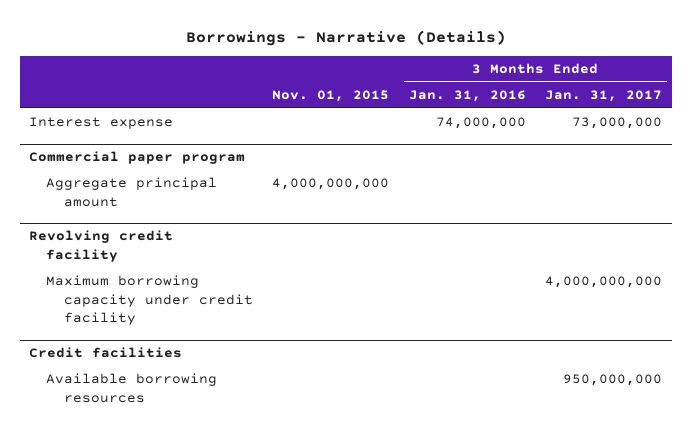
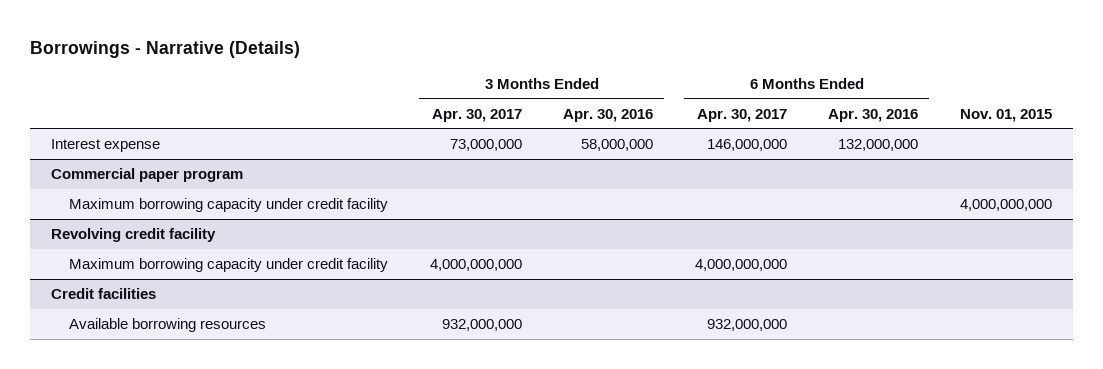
- | Nov. 01, 2015 | 3 Months Ended Jan. 31, 2016 | 3 Months Ended Jan. 31, 2017
+ | 3 Months Ended Apr. 30, 2017 | 3 Months Ended Apr. 30, 2016 | 6 Months Ended Apr. 30, 2017 | 6 Months Ended Apr. 30, 2016 | Nov. 01, 2015
@ Commercial paper program
- Aggregate principal amount | 4,000,000,000 | |
+ Maximum borrowing capacity under credit facility | | | | | 4,000,000,000

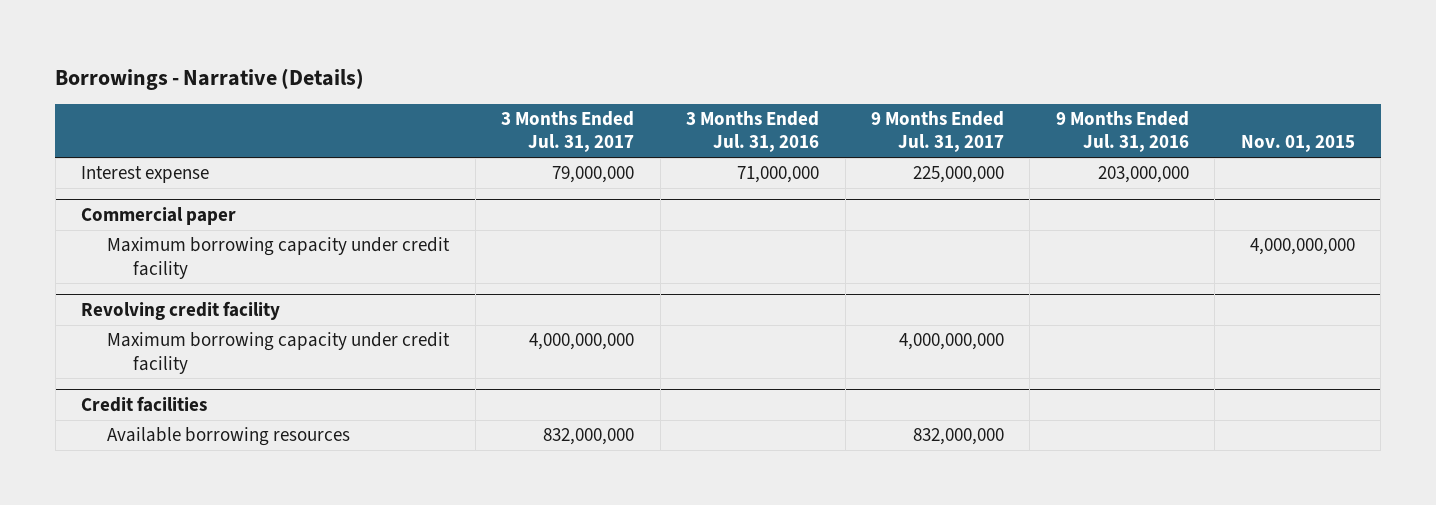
- | 3 Months Ended Apr. 30, 2017 | 3 Months Ended Apr. 30, 2016 | 6 Months Ended Apr. 30, 2017 | 6 Months Ended Apr. 30, 2016 | Nov. 01, 2015
+ | 3 Months Ended Jul. 31, 2017 | 3 Months Ended Jul. 31, 2016 | 9 Months Ended Jul. 31, 2017 | 9 Months Ended Jul. 31, 2016 | Nov. 01, 2015
- Commercial paper program
+ Commercial paper

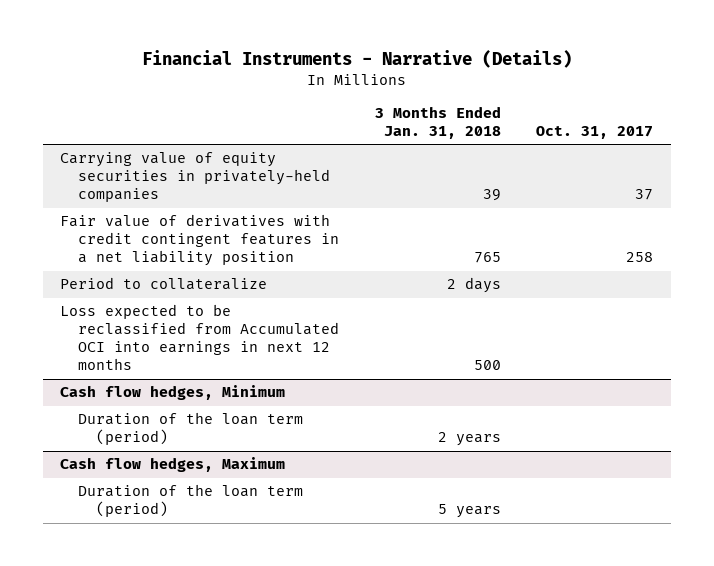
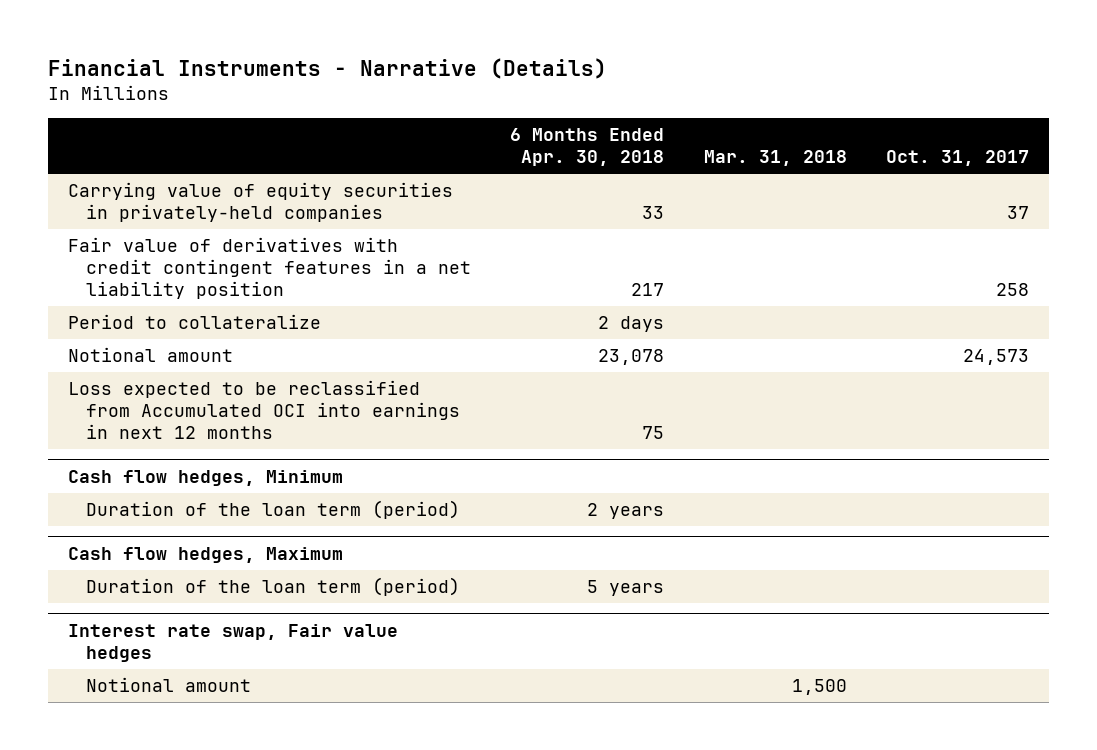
- | 3 Months Ended Jan. 31, 2018 | Oct. 31, 2017
+ | 6 Months Ended Apr. 30, 2018 | Mar. 31, 2018 | Oct. 31, 2017
+ Notional amount | 23,078 | | 24,573
+ Interest rate swap, Fair value hedges
+ Notional amount | | 1,500 |

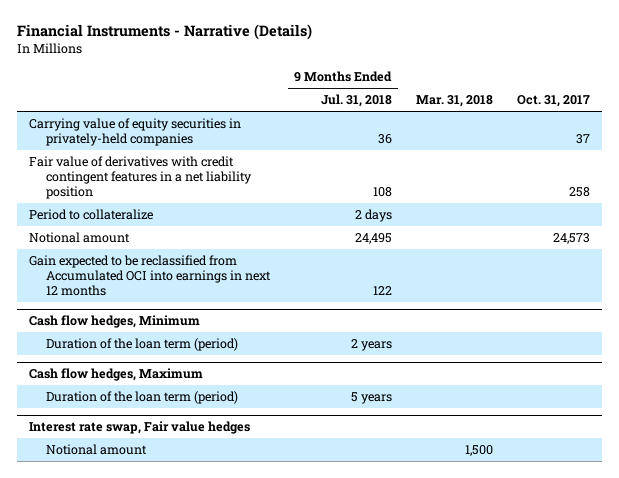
- | 6 Months Ended Apr. 30, 2018 | Mar. 31, 2018 | Oct. 31, 2017
+ | 9 Months Ended Jul. 31, 2018 | Mar. 31, 2018 | Oct. 31, 2017
- Loss expected to be reclassified from Accumulated OCI into earnings in next 12 months | 75 | |
+ Gain expected to be reclassified from Accumulated OCI into earnings in next 12 months | 122 | |

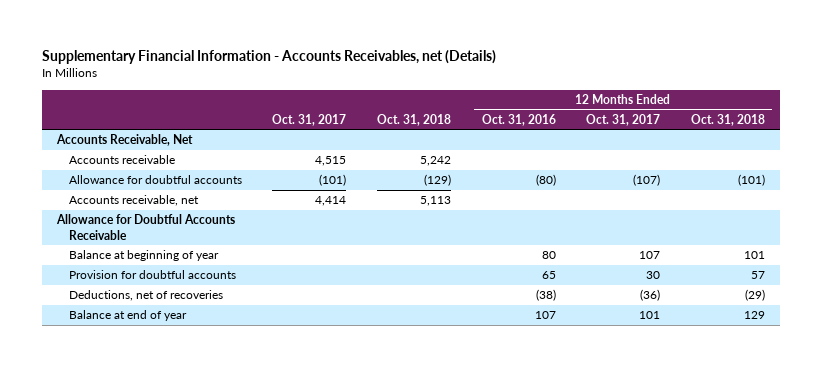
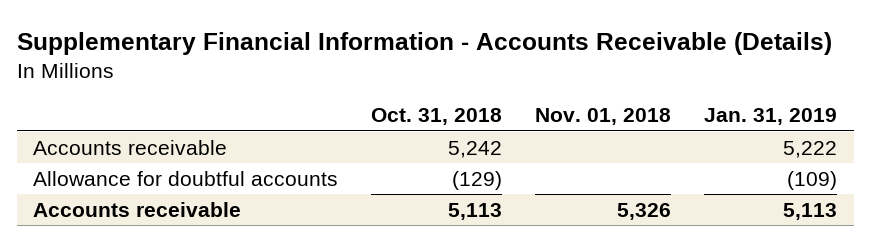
- Supplementary Financial Information - Accounts Receivables, net (Details)
+ Supplementary Financial Information - Accounts Receivable (Details)
- | Oct. 31, 2017 | Oct. 31, 2018 | 12 Months Ended Oct. 31, 2016 | 12 Months Ended Oct. 31, 2017 | 12 Months Ended Oct. 31, 2018
+ | Oct. 31, 2018 | Nov. 01, 2018 | Jan. 31, 2019
- Accounts Receivable, Net
- Accounts receivable, net | 4,414 | 5,113 | | |
- Allowance for Doubtful Accounts Receivable
- Balance at beginning of year | | | 80 | 107 | 101
- Provision for doubtful accounts | | | 65 | 30 | 57
- Deductions, net of recoveries | | | (38) | (36) | (29)
- Balance at end of year | | | 107 | 101 | 129
+ Accounts receivable | 5,113 | 5,326 | 5,113

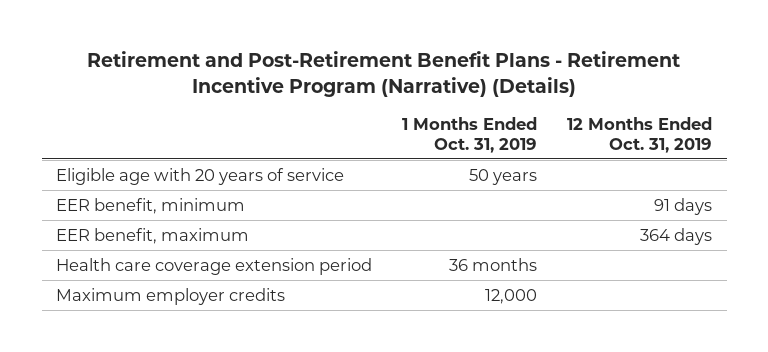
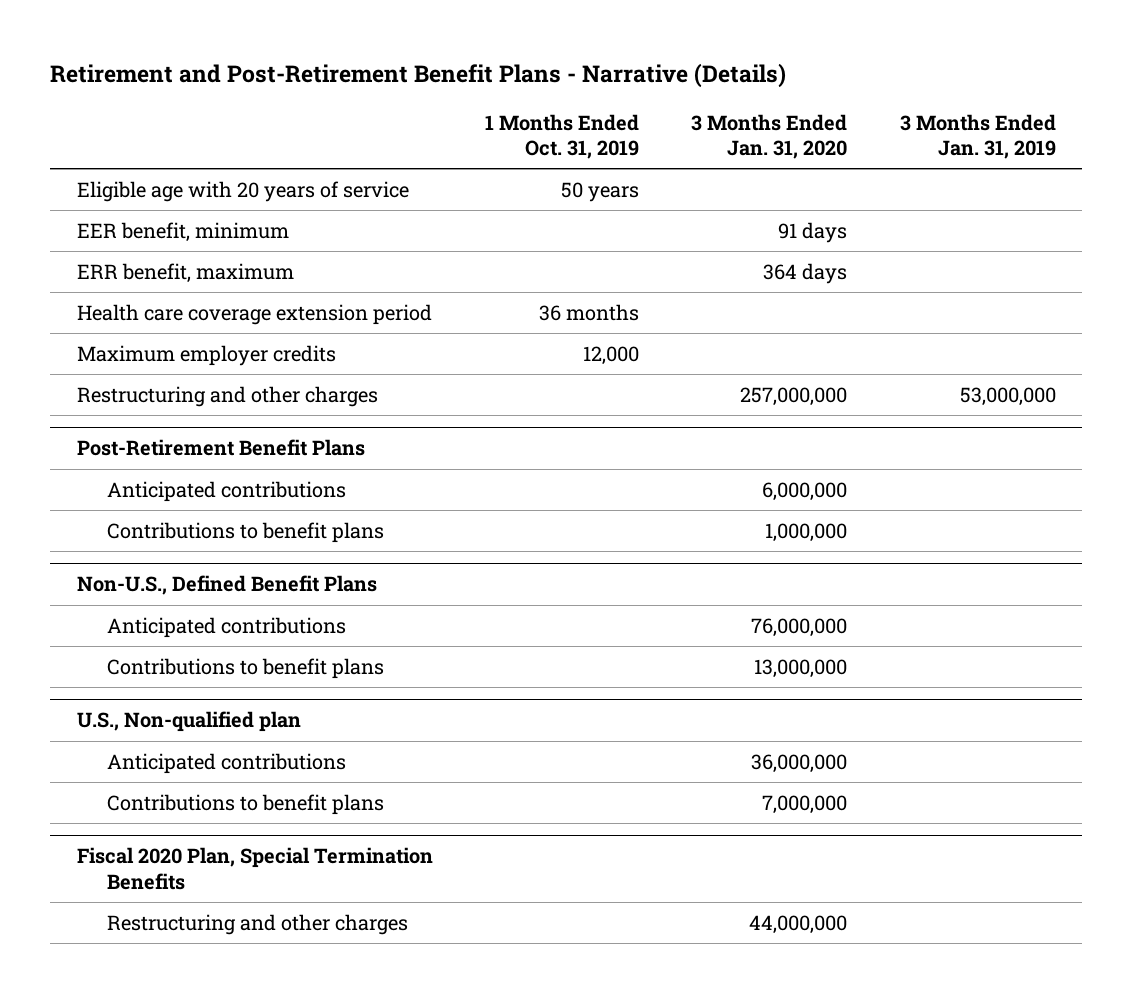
- Retirement and Post-Retirement Benefit Plans - Retirement Incentive Program (Narrative) (Details)
+ Retirement and Post-Retirement Benefit Plans - Narrative (Details)
- | 1 Months Ended Oct. 31, 2019 | 12 Months Ended Oct. 31, 2019
+ | 1 Months Ended Oct. 31, 2019 | 3 Months Ended Jan. 31, 2020 | 3 Months Ended Jan. 31, 2019
- EER benefit, maximum | | 364 days
+ ERR benefit, maximum | | 364 days |
+ Restructuring and other charges | | 257,000,000 | 53,000,000
+ Post-Retirement Benefit Plans
+ Anticipated contributions | | 6,000,000 |
+ Contributions to benefit plans | | 1,000,000 |
+ Non-U.S., Defined Benefit Plans
+ Anticipated contributions | | 76,000,000 |
+ Contributions to benefit plans | | 13,000,000 |
+ U.S., Non-qualified plan
+ Anticipated contributions | | 36,000,000 |
+ Contributions to benefit plans | | 7,000,000 |
+ Fiscal 2020 Plan, Special Termination Benefits
+ Restructuring and other charges | | 44,000,000 |

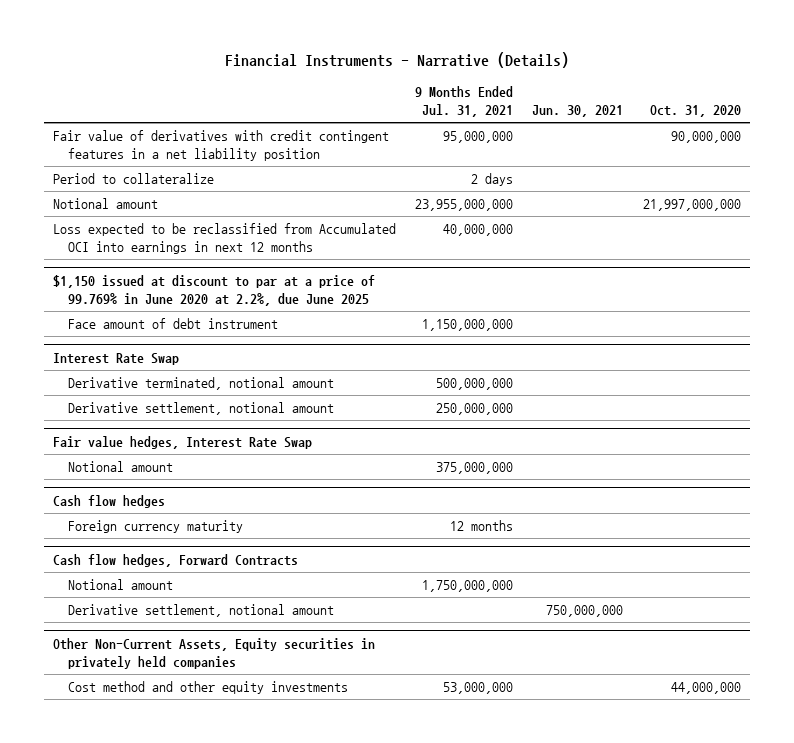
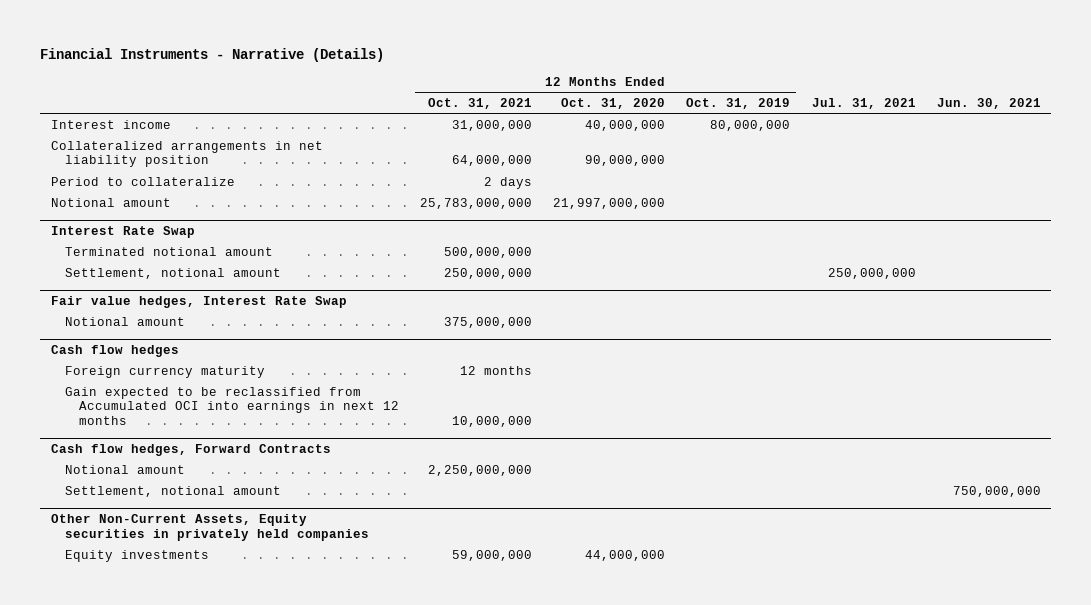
- | 9 Months Ended Jul. 31, 2021 | Jun. 30, 2021 | Oct. 31, 2020
+ | 12 Months Ended Oct. 31, 2021 | 12 Months Ended Oct. 31, 2020 | 12 Months Ended Oct. 31, 2019 | Jul. 31, 2021 | Jun. 30, 2021
- Fair value of derivatives with credit contingent features in a net liability position | 95,000,000 | | 90,000,000
+ Interest income | 31,000,000 | 40,000,000 | 80,000,000 | |
+ Collateralized arrangements in net liability position | 64,000,000 | 90,000,000 | | |
- Loss expected to be reclassified from Accumulated OCI into earnings in next 12 months | 40,000,000 | |
- $1,150 issued at discount to par at a price of 99.769% in June 2020 at 2.2%, due June 2025
- Face amount of debt instrument | 1,150,000,000 | |
@ Interest Rate Swap
- Derivative terminated, notional amount | 500,000,000 | |
- Derivative settlement, notional amount | 250,000,000 | |
+ Terminated notional amount | 500,000,000 | | | |
+ Settlement, notional amount | 250,000,000 | | | 250,000,000 |
@ Cash flow hedges
+ Gain expected to be reclassified from Accumulated OCI into earnings in next 12 months | 10,000,000 | | | |
@ Cash flow hedges, Forward Contracts
- Derivative settlement, notional amount | | 750,000,000 |
+ Settlement, notional amount | | | | | 750,000,000
@ Other Non-Current Assets, Equity securities in privately held companies
- Cost method and other equity investments | 53,000,000 | | 44,000,000
+ Equity investments | 59,000,000 | 44,000,000 | | |

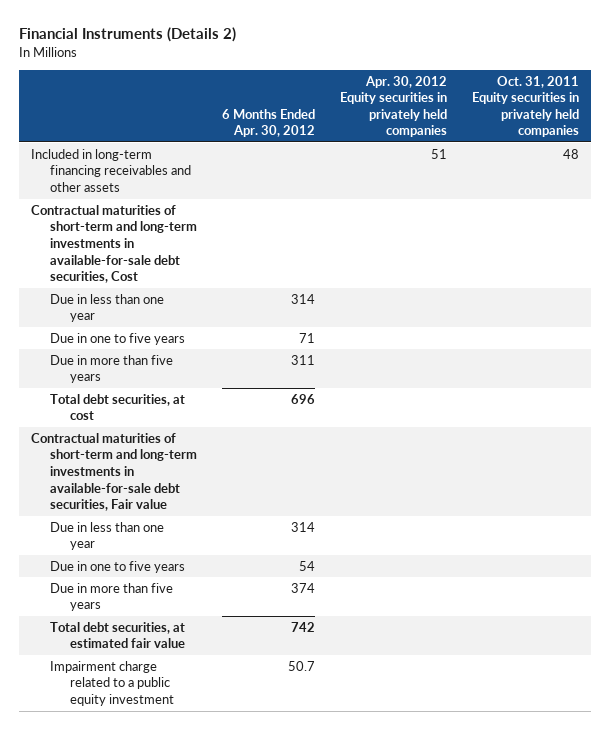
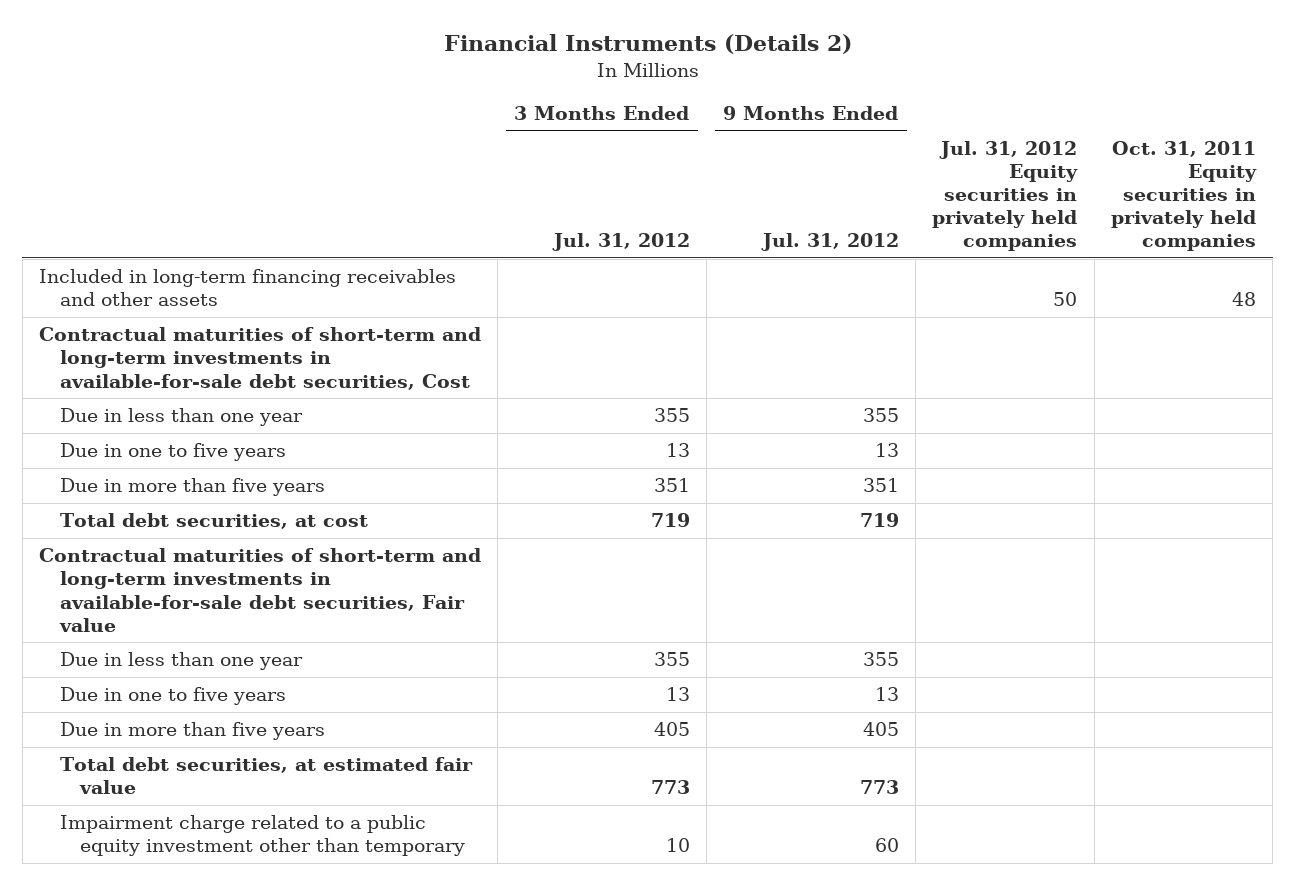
- | 6 Months Ended Apr. 30, 2012 | Apr. 30, 2012 Equity securities in privately held companies | Oct. 31, 2011 Equity securities in privately held companies
+ | 3 Months Ended Jul. 31, 2012 | 9 Months Ended Jul. 31, 2012 | Jul. 31, 2012 Equity securities in privately held companies | Oct. 31, 2011 Equity securities in privately held companies
- Impairment charge related to a public equity investment | 50.7 | |
+ Impairment charge related to a public equity investment other than temporary | 10 | 60 | |

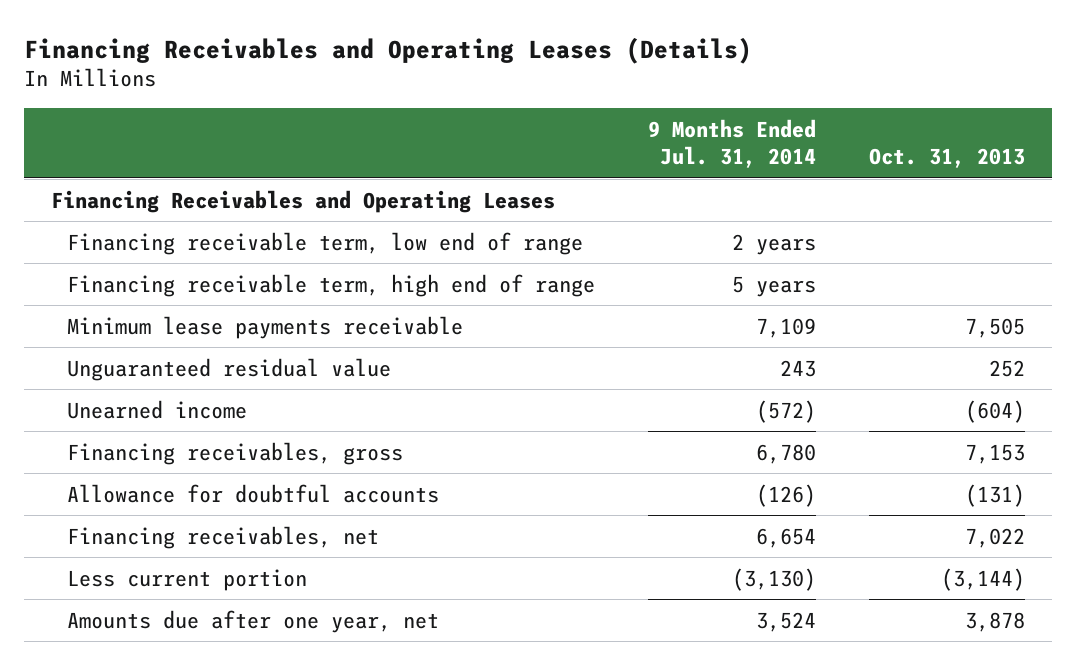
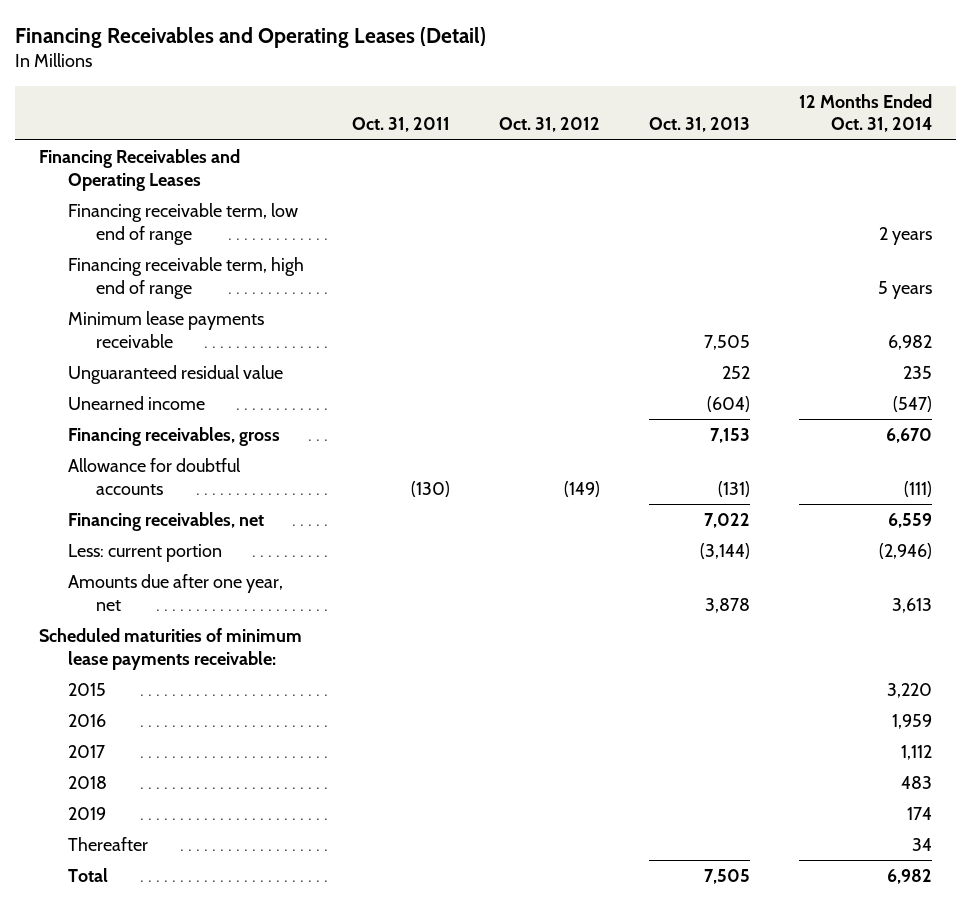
- Financing Receivables and Operating Leases (Details)
+ Financing Receivables and Operating Leases (Detail)
- | 9 Months Ended Jul. 31, 2014 | Oct. 31, 2013
+ | Oct. 31, 2011 | Oct. 31, 2012 | Oct. 31, 2013 | 12 Months Ended Oct. 31, 2014
- Less current portion | (3,130) | (3,144)
+ Less: current portion | | | (3,144) | (2,946)
+ Scheduled maturities of minimum lease payments receivable:
+ 2015 | | | | 3,220
+ 2016 | | | | 1,959
+ 2017 | | | | 1,112
+ 2018 | | | | 483
+ 2019 | | | | 174
+ Thereafter | | | | 34
+ Total | | | 7,505 | 6,982

